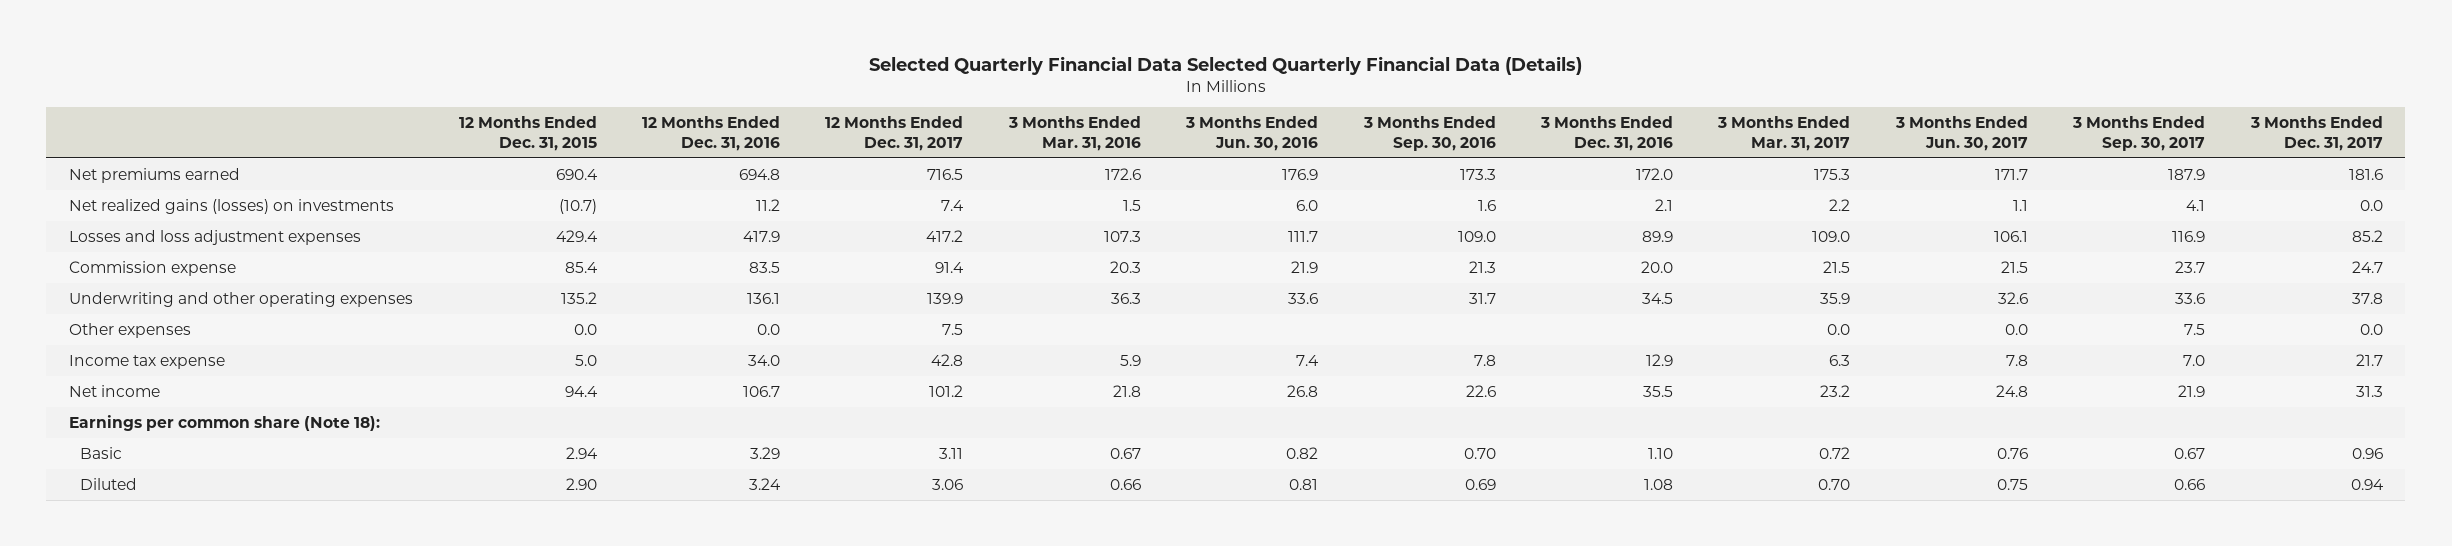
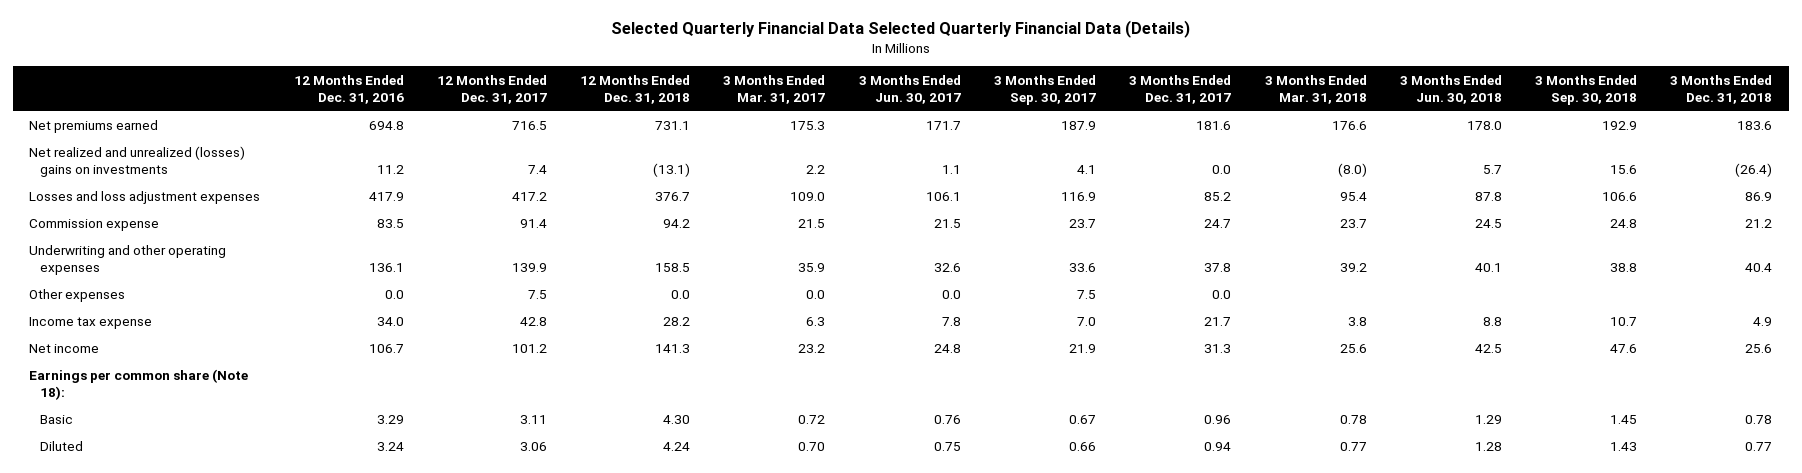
- | 12 Months Ended Dec. 31, 2015 | 12 Months Ended Dec. 31, 2016 | 12 Months Ended Dec. 31, 2017 | 3 Months Ended Mar. 31, 2016 | 3 Months Ended Jun. 30, 2016 | 3 Months Ended Sep. 30, 2016 | 3 Months Ended Dec. 31, 2016 | 3 Months Ended Mar. 31, 2017 | 3 Months Ended Jun. 30, 2017 | 3 Months Ended Sep. 30, 2017 | 3 Months Ended Dec. 31, 2017
+ | 12 Months Ended Dec. 31, 2016 | 12 Months Ended Dec. 31, 2017 | 12 Months Ended Dec. 31, 2018 | 3 Months Ended Mar. 31, 2017 | 3 Months Ended Jun. 30, 2017 | 3 Months Ended Sep. 30, 2017 | 3 Months Ended Dec. 31, 2017 | 3 Months Ended Mar. 31, 2018 | 3 Months Ended Jun. 30, 2018 | 3 Months Ended Sep. 30, 2018 | 3 Months Ended Dec. 31, 2018
- Net realized gains (losses) on investments | (10.7) | 11.2 | 7.4 | 1.5 | 6.0 | 1.6 | 2.1 | 2.2 | 1.1 | 4.1 | 0.0
+ Net realized and unrealized (losses) gains on investments | 11.2 | 7.4 | (13.1) | 2.2 | 1.1 | 4.1 | 0.0 | (8.0) | 5.7 | 15.6 | (26.4)

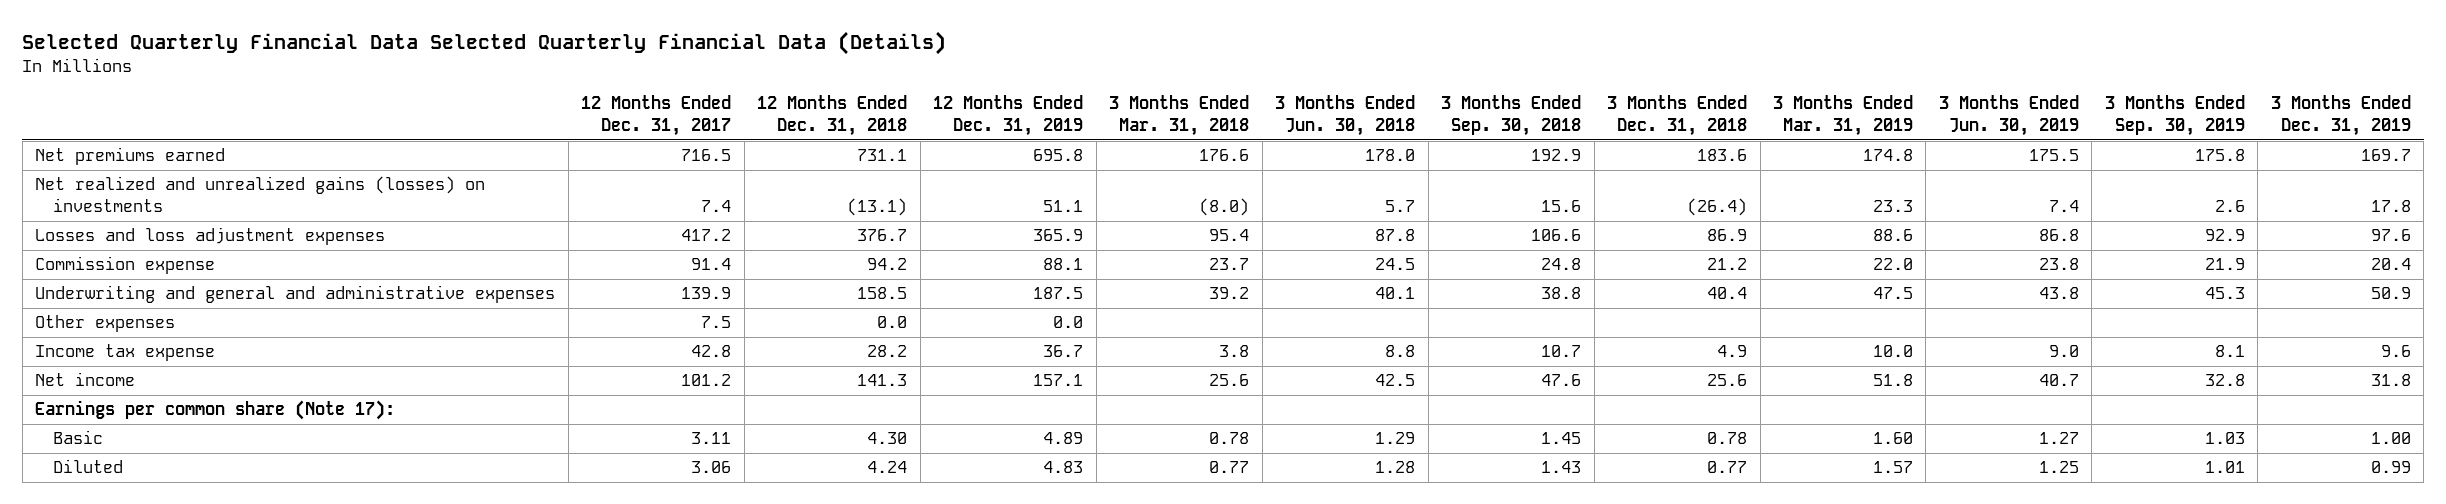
- | 12 Months Ended Dec. 31, 2016 | 12 Months Ended Dec. 31, 2017 | 12 Months Ended Dec. 31, 2018 | 3 Months Ended Mar. 31, 2017 | 3 Months Ended Jun. 30, 2017 | 3 Months Ended Sep. 30, 2017 | 3 Months Ended Dec. 31, 2017 | 3 Months Ended Mar. 31, 2018 | 3 Months Ended Jun. 30, 2018 | 3 Months Ended Sep. 30, 2018 | 3 Months Ended Dec. 31, 2018
+ | 12 Months Ended Dec. 31, 2017 | 12 Months Ended Dec. 31, 2018 | 12 Months Ended Dec. 31, 2019 | 3 Months Ended Mar. 31, 2018 | 3 Months Ended Jun. 30, 2018 | 3 Months Ended Sep. 30, 2018 | 3 Months Ended Dec. 31, 2018 | 3 Months Ended Mar. 31, 2019 | 3 Months Ended Jun. 30, 2019 | 3 Months Ended Sep. 30, 2019 | 3 Months Ended Dec. 31, 2019
- Net realized and unrealized (losses) gains on investments | 11.2 | 7.4 | (13.1) | 2.2 | 1.1 | 4.1 | 0.0 | (8.0) | 5.7 | 15.6 | (26.4)
+ Net realized and unrealized gains (losses) on investments | 7.4 | (13.1) | 51.1 | (8.0) | 5.7 | 15.6 | (26.4) | 23.3 | 7.4 | 2.6 | 17.8
- Underwriting and other operating expenses | 136.1 | 139.9 | 158.5 | 35.9 | 32.6 | 33.6 | 37.8 | 39.2 | 40.1 | 38.8 | 40.4
+ Underwriting and general and administrative expenses | 139.9 | 158.5 | 187.5 | 39.2 | 40.1 | 38.8 | 40.4 | 47.5 | 43.8 | 45.3 | 50.9
- Earnings per common share (Note 18):
+ Earnings per common share (Note 17):

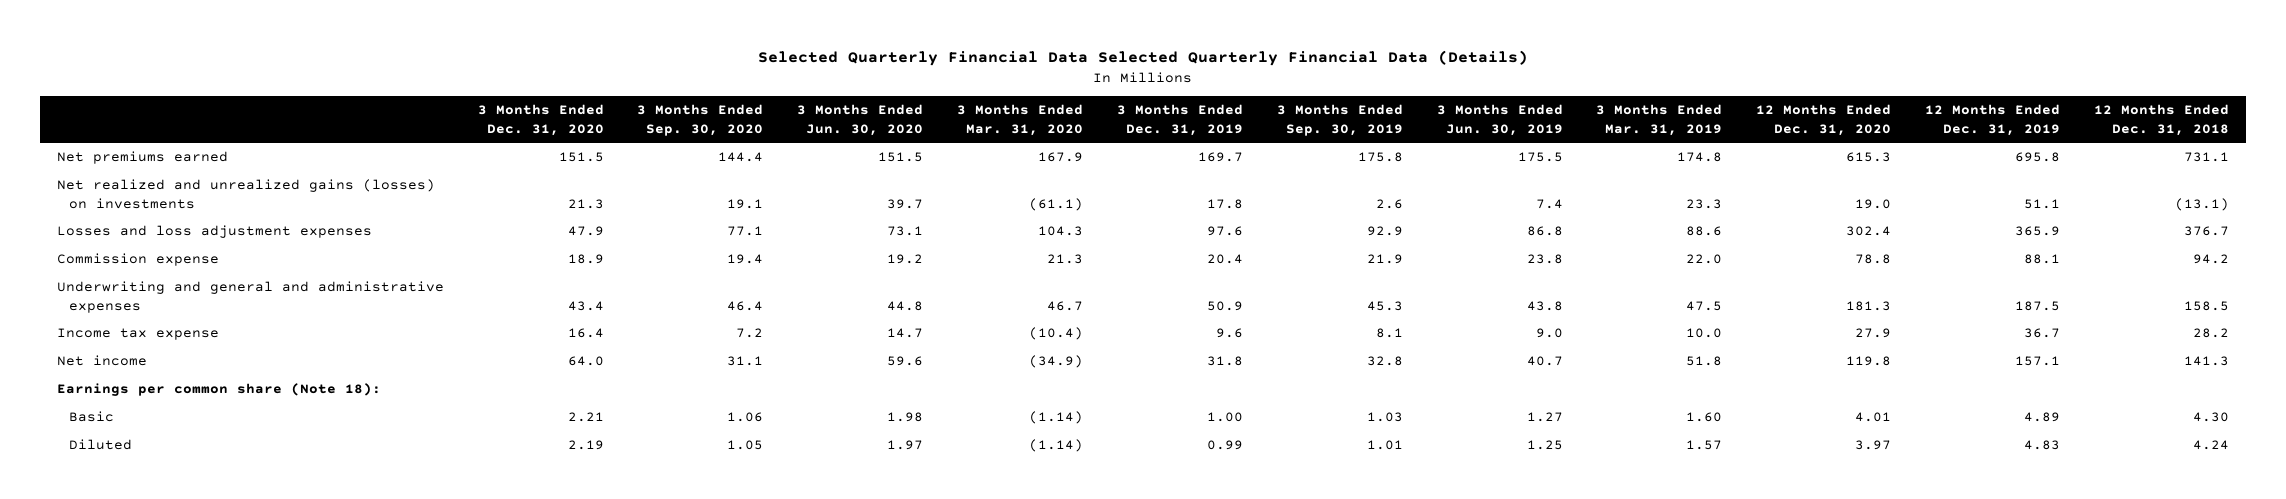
- | 12 Months Ended Dec. 31, 2017 | 12 Months Ended Dec. 31, 2018 | 12 Months Ended Dec. 31, 2019 | 3 Months Ended Mar. 31, 2018 | 3 Months Ended Jun. 30, 2018 | 3 Months Ended Sep. 30, 2018 | 3 Months Ended Dec. 31, 2018 | 3 Months Ended Mar. 31, 2019 | 3 Months Ended Jun. 30, 2019 | 3 Months Ended Sep. 30, 2019 | 3 Months Ended Dec. 31, 2019
+ | 3 Months Ended Dec. 31, 2020 | 3 Months Ended Sep. 30, 2020 | 3 Months Ended Jun. 30, 2020 | 3 Months Ended Mar. 31, 2020 | 3 Months Ended Dec. 31, 2019 | 3 Months Ended Sep. 30, 2019 | 3 Months Ended Jun. 30, 2019 | 3 Months Ended Mar. 31, 2019 | 12 Months Ended Dec. 31, 2020 | 12 Months Ended Dec. 31, 2019 | 12 Months Ended Dec. 31, 2018
- Other expenses | 7.5 | 0.0 | 0.0 | | | | | | | |
- Earnings per common share (Note 17):
+ Earnings per common share (Note 18):

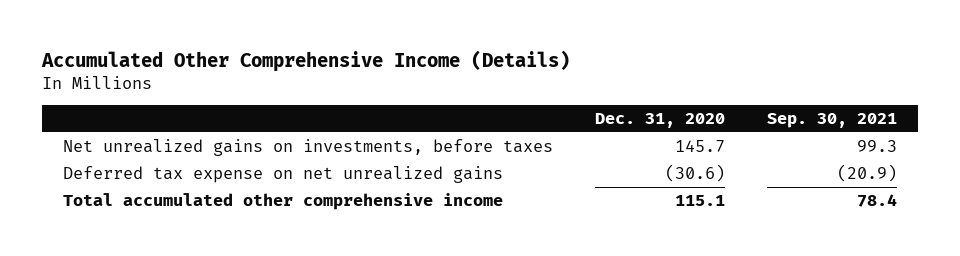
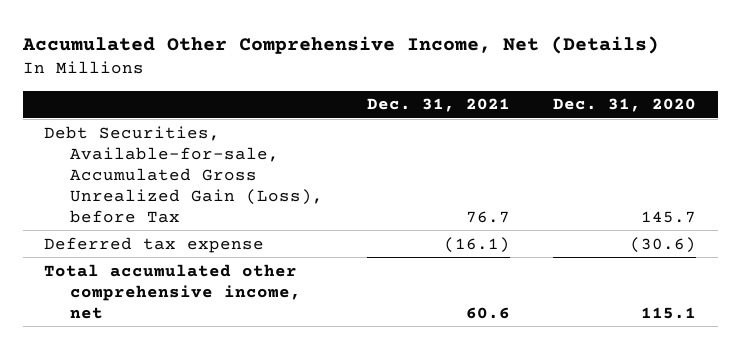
- Accumulated Other Comprehensive Income (Details)
+ Accumulated Other Comprehensive Income, Net (Details)
- | Dec. 31, 2020 | Sep. 30, 2021
+ | Dec. 31, 2021 | Dec. 31, 2020
- Net unrealized gains on investments, before taxes | 145.7 | 99.3
- Deferred tax expense on net unrealized gains | (30.6) | (20.9)
- Total accumulated other comprehensive income | 115.1 | 78.4
+ Debt Securities, Available-for-sale, Accumulated Gross Unrealized Gain (Loss), before Tax | 76.7 | 145.7
+ Deferred tax expense | (16.1) | (30.6)
+ Total accumulated other comprehensive income, net | 60.6 | 115.1

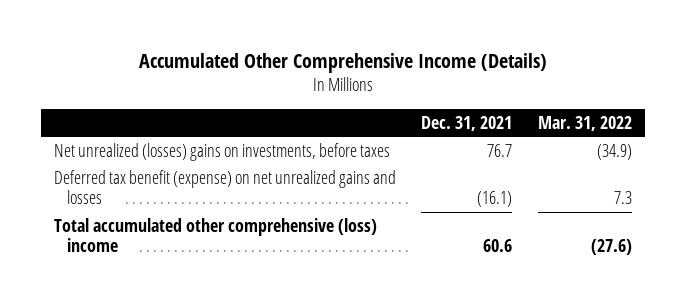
- Accumulated Other Comprehensive Income, Net (Details)
+ Accumulated Other Comprehensive Income (Details)
- | Dec. 31, 2021 | Dec. 31, 2020
+ | Dec. 31, 2021 | Mar. 31, 2022
- Debt Securities, Available-for-sale, Accumulated Gross Unrealized Gain (Loss), before Tax | 76.7 | 145.7
- Deferred tax expense | (16.1) | (30.6)
- Total accumulated other comprehensive income, net | 60.6 | 115.1
+ Net unrealized (losses) gains on investments, before taxes | 76.7 | (34.9)
+ Deferred tax benefit (expense) on net unrealized gains and losses | (16.1) | 7.3
+ Total accumulated other comprehensive (loss) income | 60.6 | (27.6)

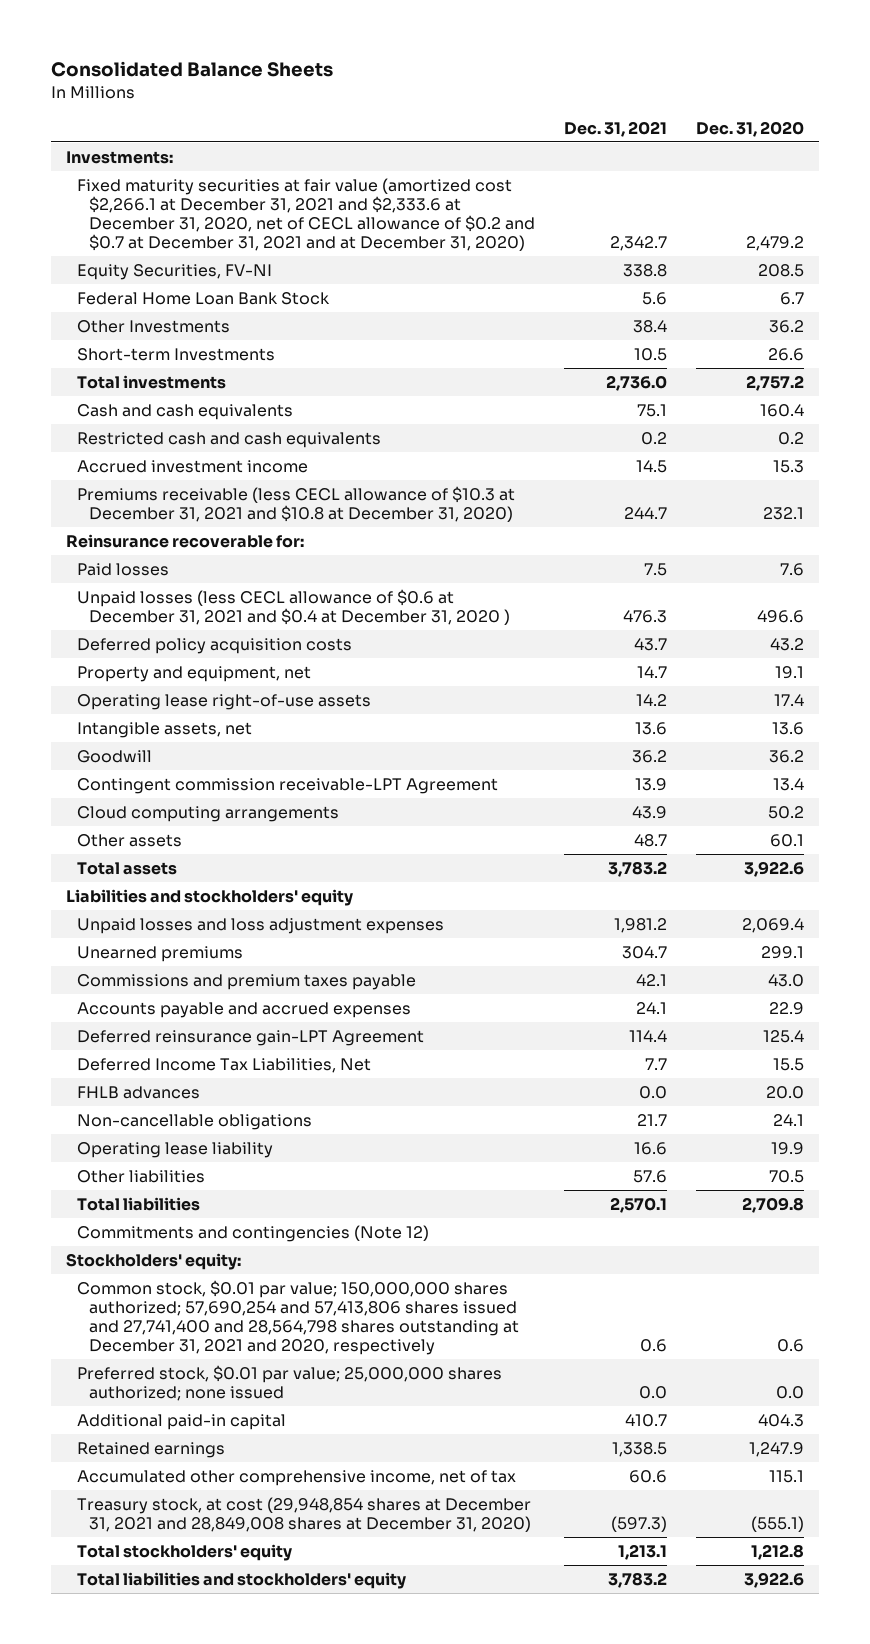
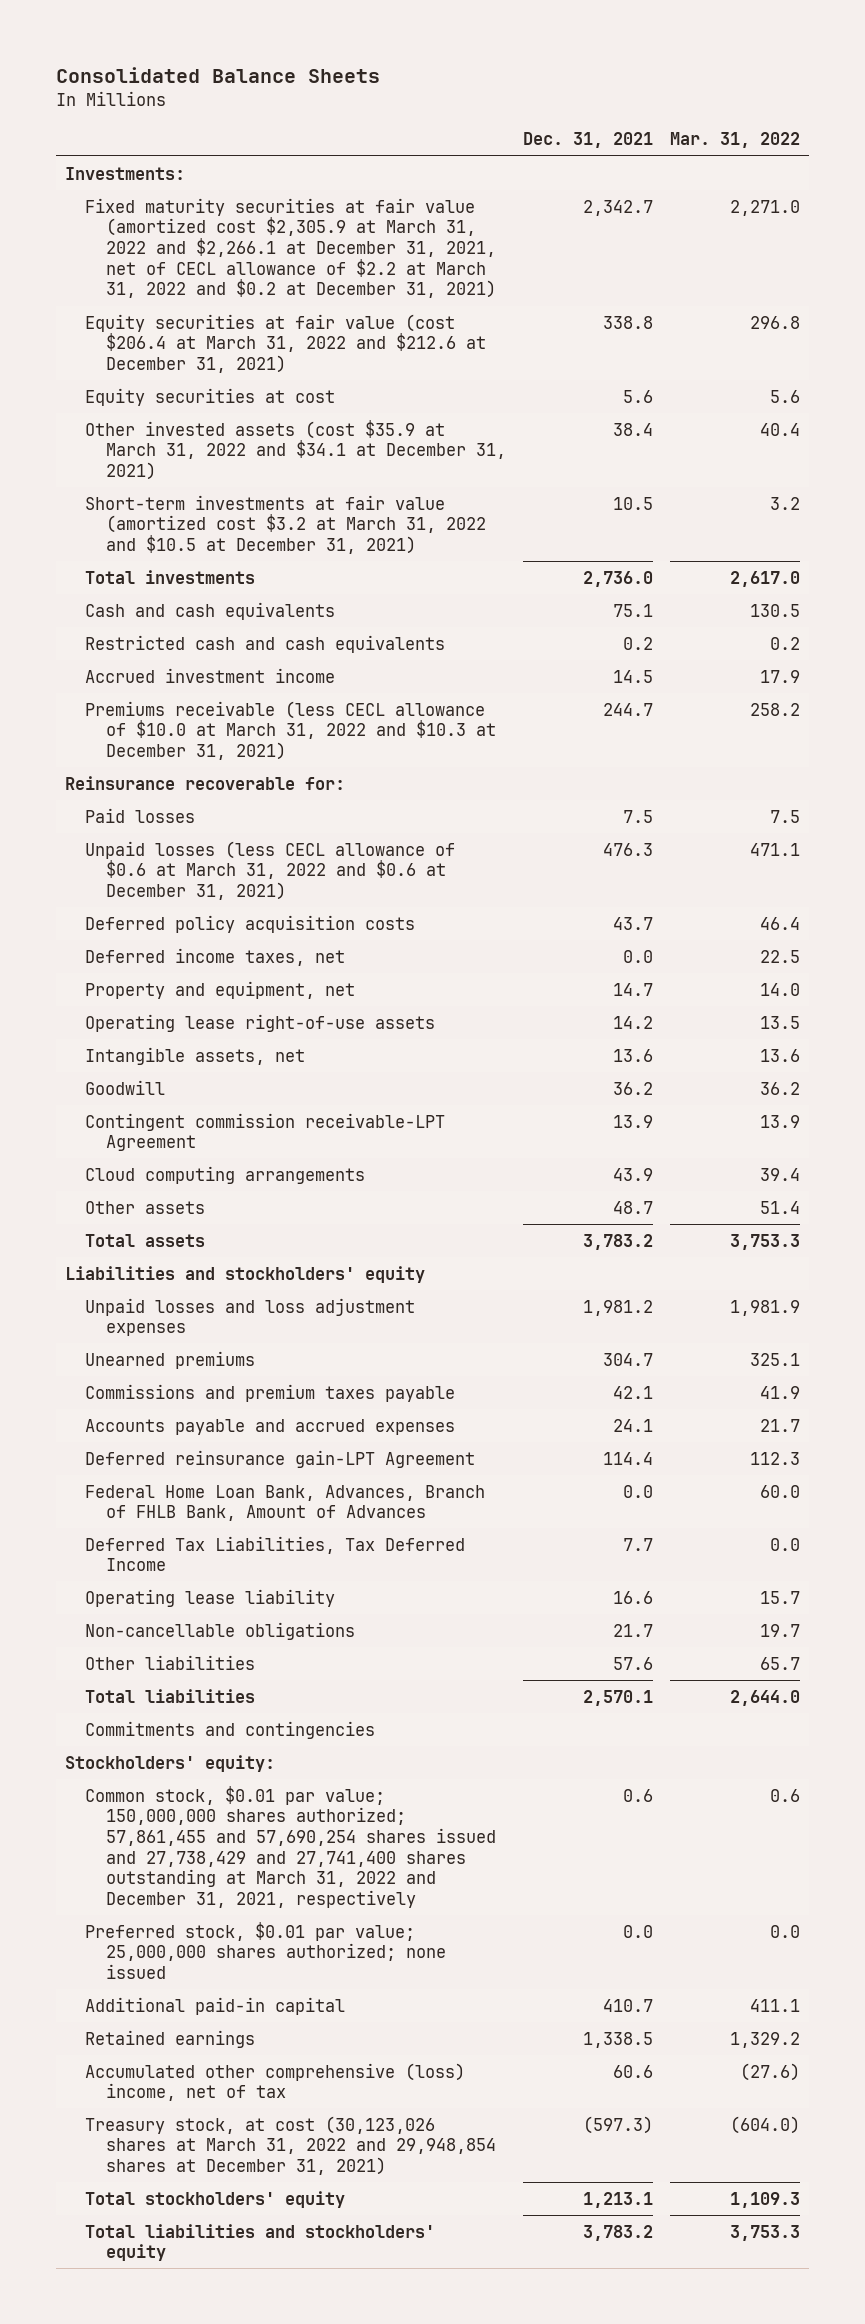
- | Dec. 31, 2021 | Dec. 31, 2020
+ | Dec. 31, 2021 | Mar. 31, 2022
- Fixed maturity securities at fair value (amortized cost $2,266.1 at December 31, 2021 and $2,333.6 at December 31, 2020, net of CECL allowance of $0.2 and $0.7 at December 31, 2021 and at December 31, 2020) | 2,342.7 | 2,479.2
- Equity Securities, FV-NI | 338.8 | 208.5
- Federal Home Loan Bank Stock | 5.6 | 6.7
- Other Investments | 38.4 | 36.2
- Short-term Investments | 10.5 | 26.6
+ Fixed maturity securities at fair value (amortized cost $2,305.9 at March 31, 2022 and $2,266.1 at December 31, 2021, net of CECL allowance of $2.2 at March 31, 2022 and $0.2 at December 31, 2021) | 2,342.7 | 2,271.0
+ Equity securities at fair value (cost $206.4 at March 31, 2022 and $212.6 at December 31, 2021) | 338.8 | 296.8
+ Equity securities at cost | 5.6 | 5.6
+ Other invested assets (cost $35.9 at March 31, 2022 and $34.1 at December 31, 2021) | 38.4 | 40.4
+ Short-term investments at fair value (amortized cost $3.2 at March 31, 2022 and $10.5 at December 31, 2021) | 10.5 | 3.2
- Premiums receivable (less CECL allowance of $10.3 at December 31, 2021 and $10.8 at December 31, 2020) | 244.7 | 232.1
+ Premiums receivable (less CECL allowance of $10.0 at March 31, 2022 and $10.3 at December 31, 2021) | 244.7 | 258.2
- Unpaid losses (less CECL allowance of $0.6 at December 31, 2021 and $0.4 at December 31, 2020 ) | 476.3 | 496.6
+ Unpaid losses (less CECL allowance of $0.6 at March 31, 2022 and $0.6 at December 31, 2021) | 476.3 | 471.1
+ Deferred income taxes, net | 0.0 | 22.5
- Deferred Income Tax Liabilities, Net | 7.7 | 15.5
- FHLB advances | 0.0 | 20.0
+ Federal Home Loan Bank, Advances, Branch of FHLB Bank, Amount of Advances | 0.0 | 60.0
+ Deferred Tax Liabilities, Tax Deferred Income | 7.7 | 0.0
moved down: Non-cancellable obligations | 21.7 | 19.7
- Commitments and contingencies (Note 12)
+ Commitments and contingencies
- Common stock, $0.01 par value; 150,000,000 shares authorized; 57,690,254 and 57,413,806 shares issued and 27,741,400 and 28,564,798 shares outstanding at December 31, 2021 and 2020, respectively | 0.6 | 0.6
+ Common stock, $0.01 par value; 150,000,000 shares authorized; 57,861,455 and 57,690,254 shares issued and 27,738,429 and 27,741,400 shares outstanding at March 31, 2022 and December 31, 2021, respectively | 0.6 | 0.6
- Accumulated other comprehensive income, net of tax | 60.6 | 115.1
- Treasury stock, at cost (29,948,854 shares at December 31, 2021 and 28,849,008 shares at December 31, 2020) | (597.3) | (555.1)
+ Accumulated other comprehensive (loss) income, net of tax | 60.6 | (27.6)
+ Treasury stock, at cost (30,123,026 shares at March 31, 2022 and 29,948,854 shares at December 31, 2021) | (597.3) | (604.0)

